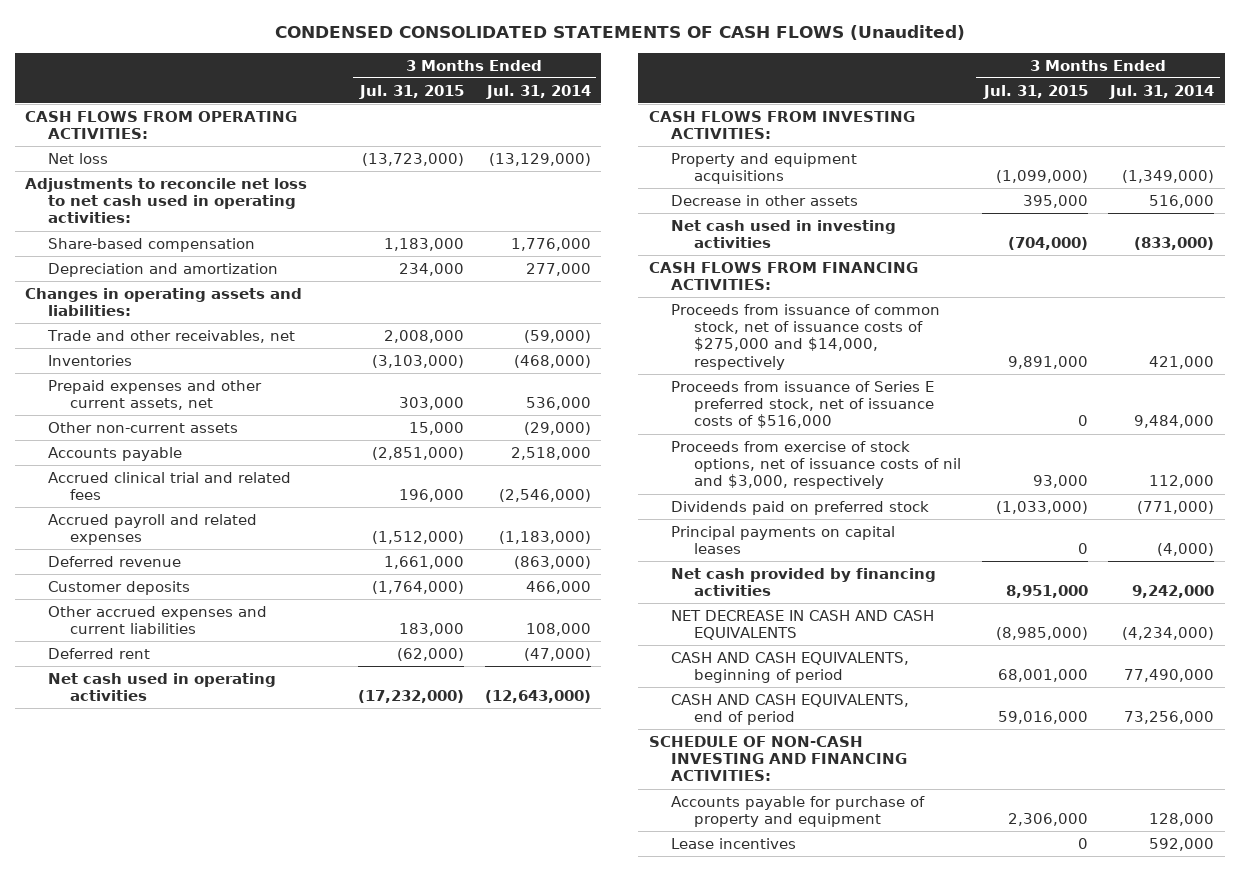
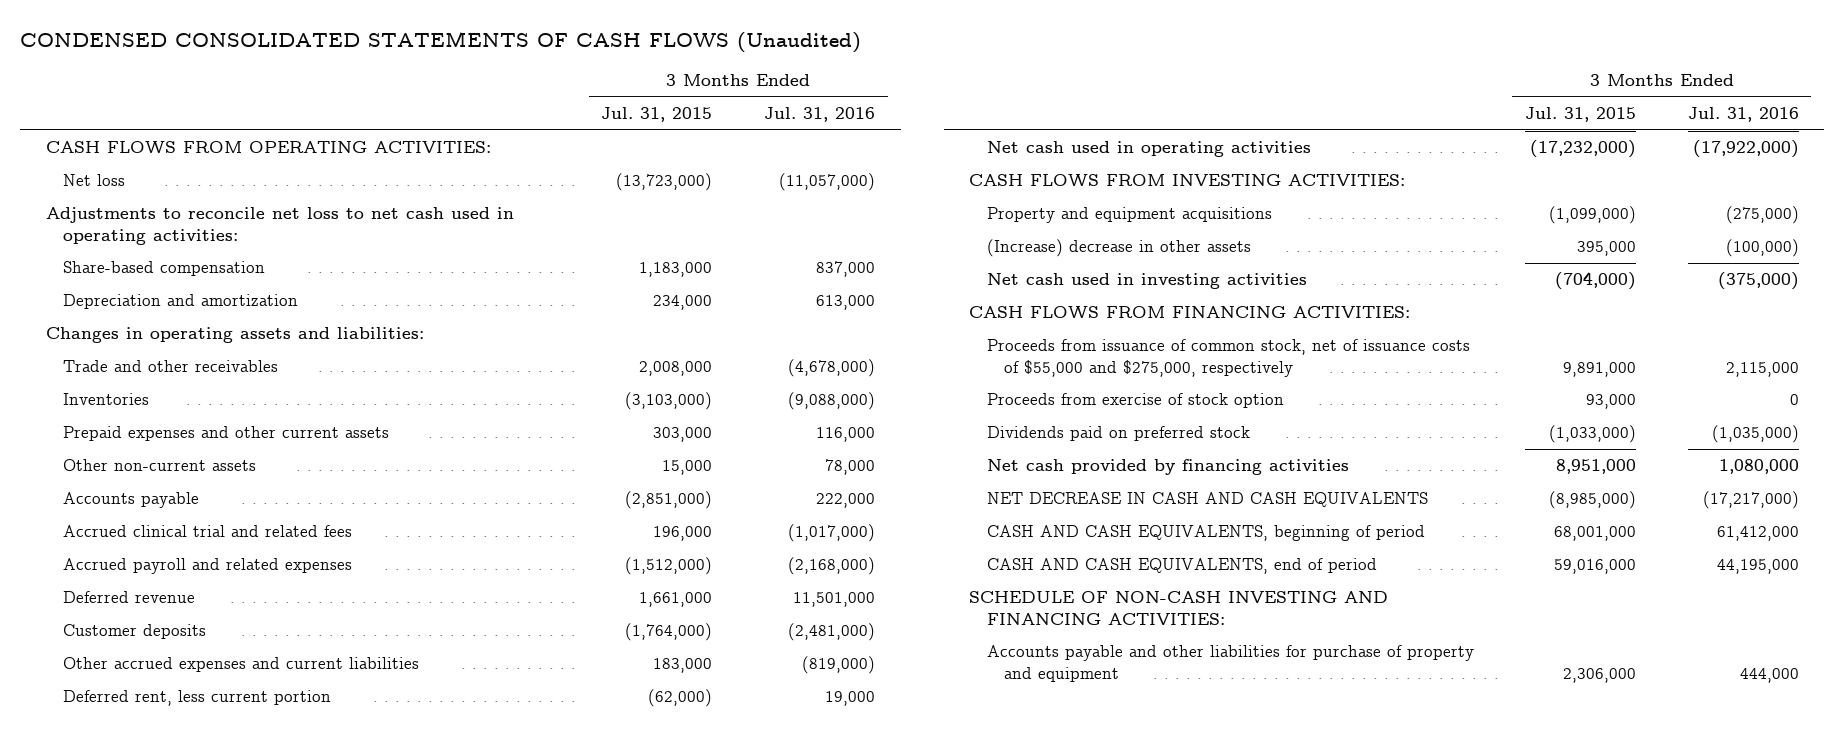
- | 3 Months Ended Jul. 31, 2015 | 3 Months Ended Jul. 31, 2014
+ | 3 Months Ended Jul. 31, 2015 | 3 Months Ended Jul. 31, 2016
- Trade and other receivables, net | 2,008,000 | (59,000)
+ Trade and other receivables | 2,008,000 | (4,678,000)
- Prepaid expenses and other current assets, net | 303,000 | 536,000
+ Prepaid expenses and other current assets | 303,000 | 116,000
- Deferred rent | (62,000) | (47,000)
+ Deferred rent, less current portion | (62,000) | 19,000
- Decrease in other assets | 395,000 | 516,000
+ (Increase) decrease in other assets | 395,000 | (100,000)
- Proceeds from issuance of common stock, net of issuance costs of $275,000 and $14,000, respectively | 9,891,000 | 421,000
- Proceeds from issuance of Series E preferred stock, net of issuance costs of $516,000 | 0 | 9,484,000
- Proceeds from exercise of stock options, net of issuance costs of nil and $3,000, respectively | 93,000 | 112,000
+ Proceeds from issuance of common stock, net of issuance costs of $55,000 and $275,000, respectively | 9,891,000 | 2,115,000
+ Proceeds from exercise of stock option | 93,000 | 0
- Principal payments on capital leases | 0 | (4,000)
- Accounts payable for purchase of property and equipment | 2,306,000 | 128,000
- Lease incentives | 0 | 592,000
+ Accounts payable and other liabilities for purchase of property and equipment | 2,306,000 | 444,000

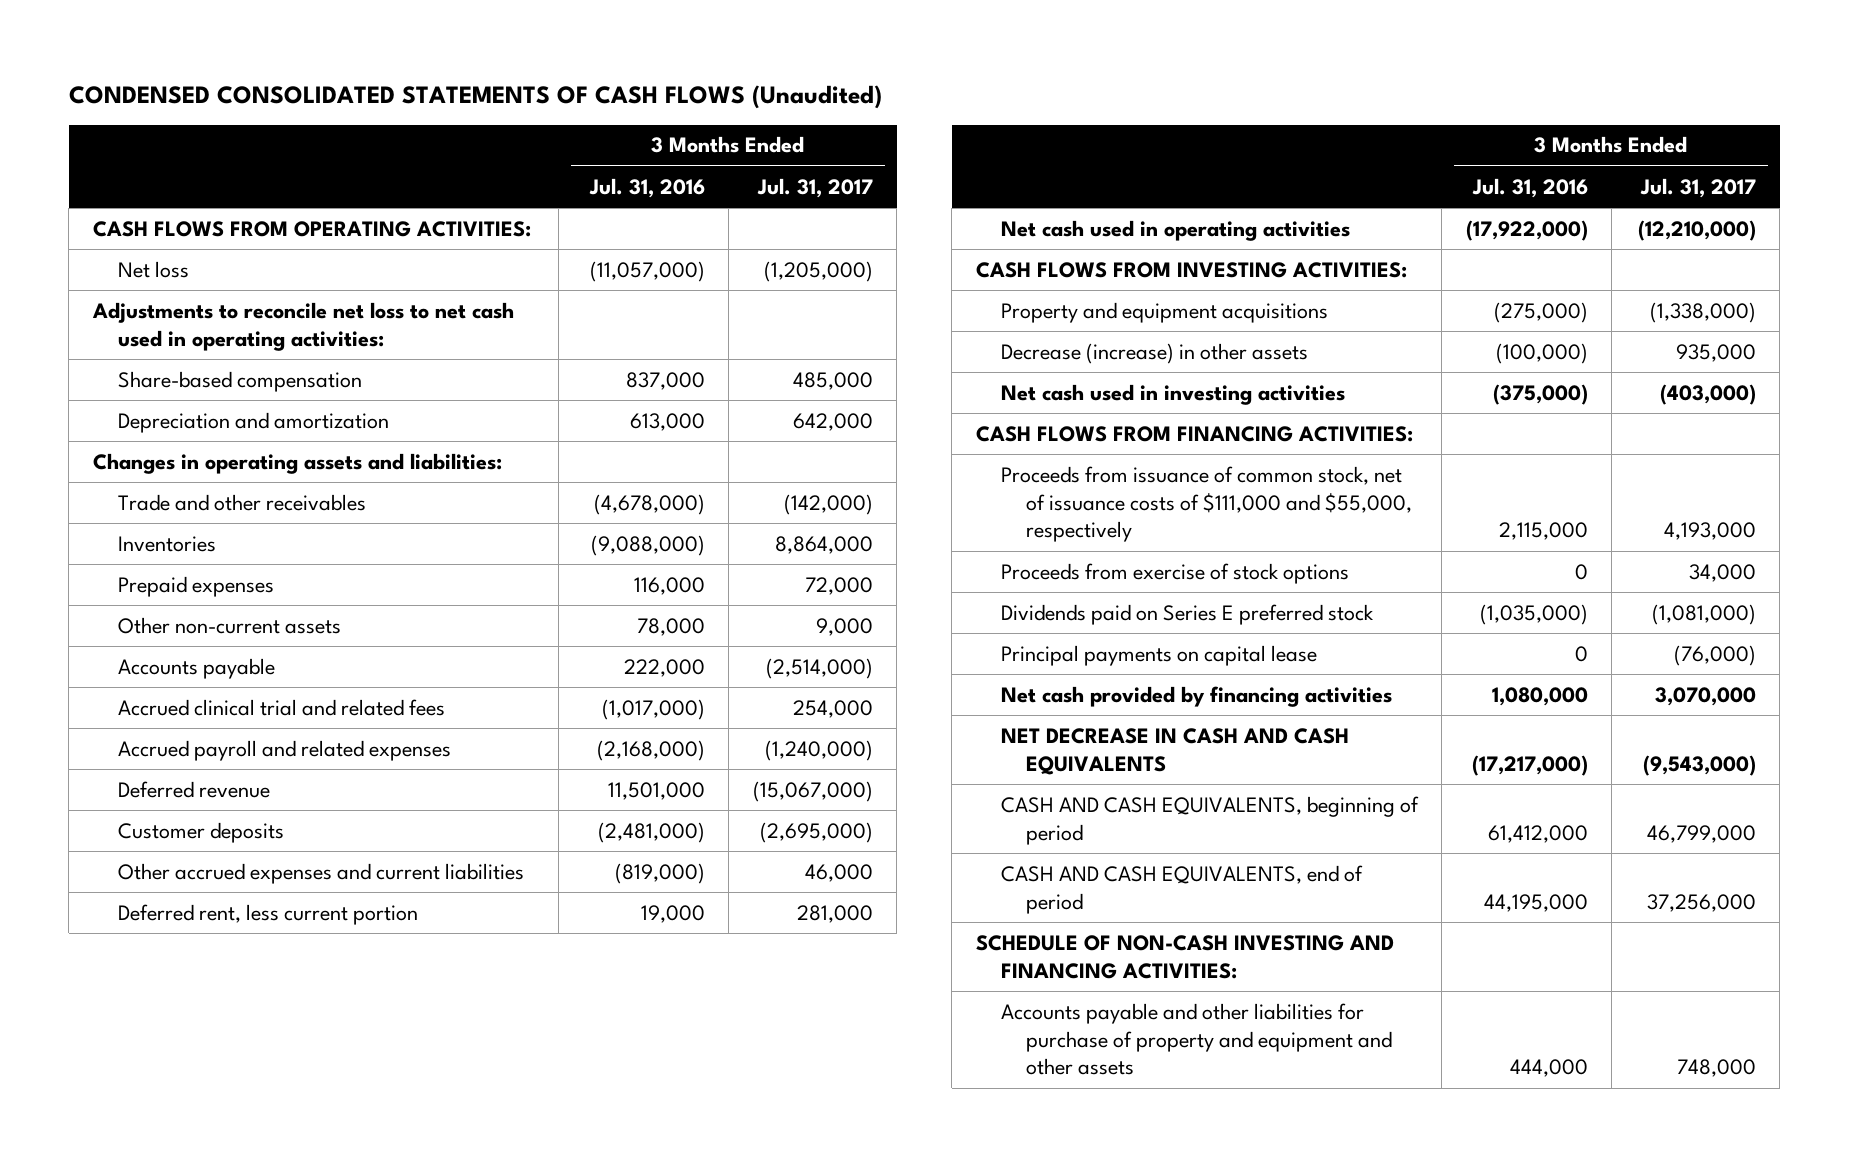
- | 3 Months Ended Jul. 31, 2015 | 3 Months Ended Jul. 31, 2016
+ | 3 Months Ended Jul. 31, 2016 | 3 Months Ended Jul. 31, 2017
- Prepaid expenses and other current assets | 303,000 | 116,000
+ Prepaid expenses | 116,000 | 72,000
- (Increase) decrease in other assets | 395,000 | (100,000)
+ Decrease (increase) in other assets | (100,000) | 935,000
- Proceeds from issuance of common stock, net of issuance costs of $55,000 and $275,000, respectively | 9,891,000 | 2,115,000
- Proceeds from exercise of stock option | 93,000 | 0
- Dividends paid on preferred stock | (1,033,000) | (1,035,000)
+ Proceeds from issuance of common stock, net of issuance costs of $111,000 and $55,000, respectively | 2,115,000 | 4,193,000
+ Proceeds from exercise of stock options | 0 | 34,000
+ Dividends paid on Series E preferred stock | (1,035,000) | (1,081,000)
+ Principal payments on capital lease | 0 | (76,000)
- Accounts payable and other liabilities for purchase of property and equipment | 2,306,000 | 444,000
+ Accounts payable and other liabilities for purchase of property and equipment and other assets | 444,000 | 748,000

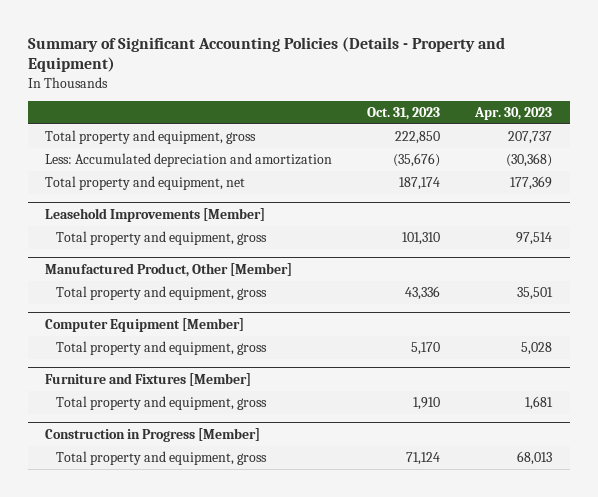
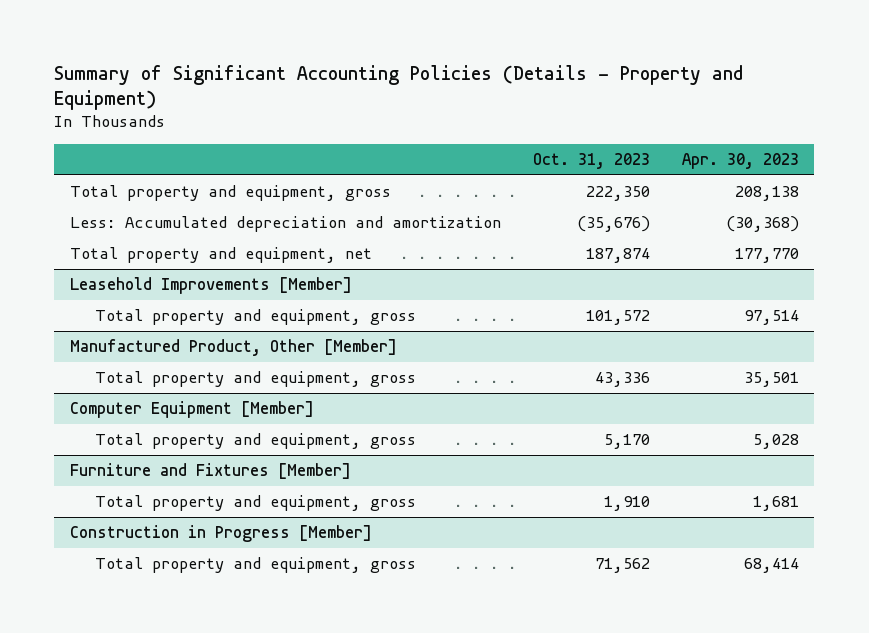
- Total property and equipment, gross | 222,850 | 207,737
+ Total property and equipment, gross | 222,350 | 208,138
- Total property and equipment, net | 187,174 | 177,369
+ Total property and equipment, net | 187,874 | 177,770
@ Leasehold Improvements [Member]
- Total property and equipment, gross | 101,310 | 97,514
+ Total property and equipment, gross | 101,572 | 97,514
@ Construction in Progress [Member]
- Total property and equipment, gross | 71,124 | 68,013
+ Total property and equipment, gross | 71,562 | 68,414

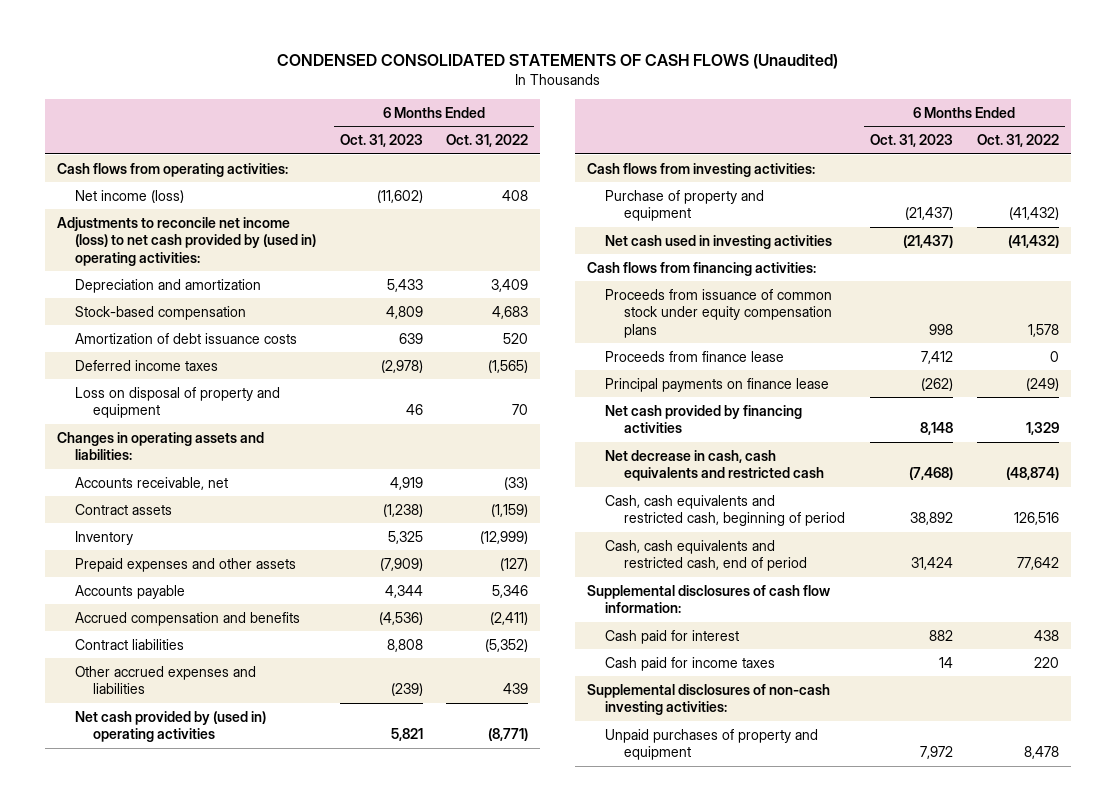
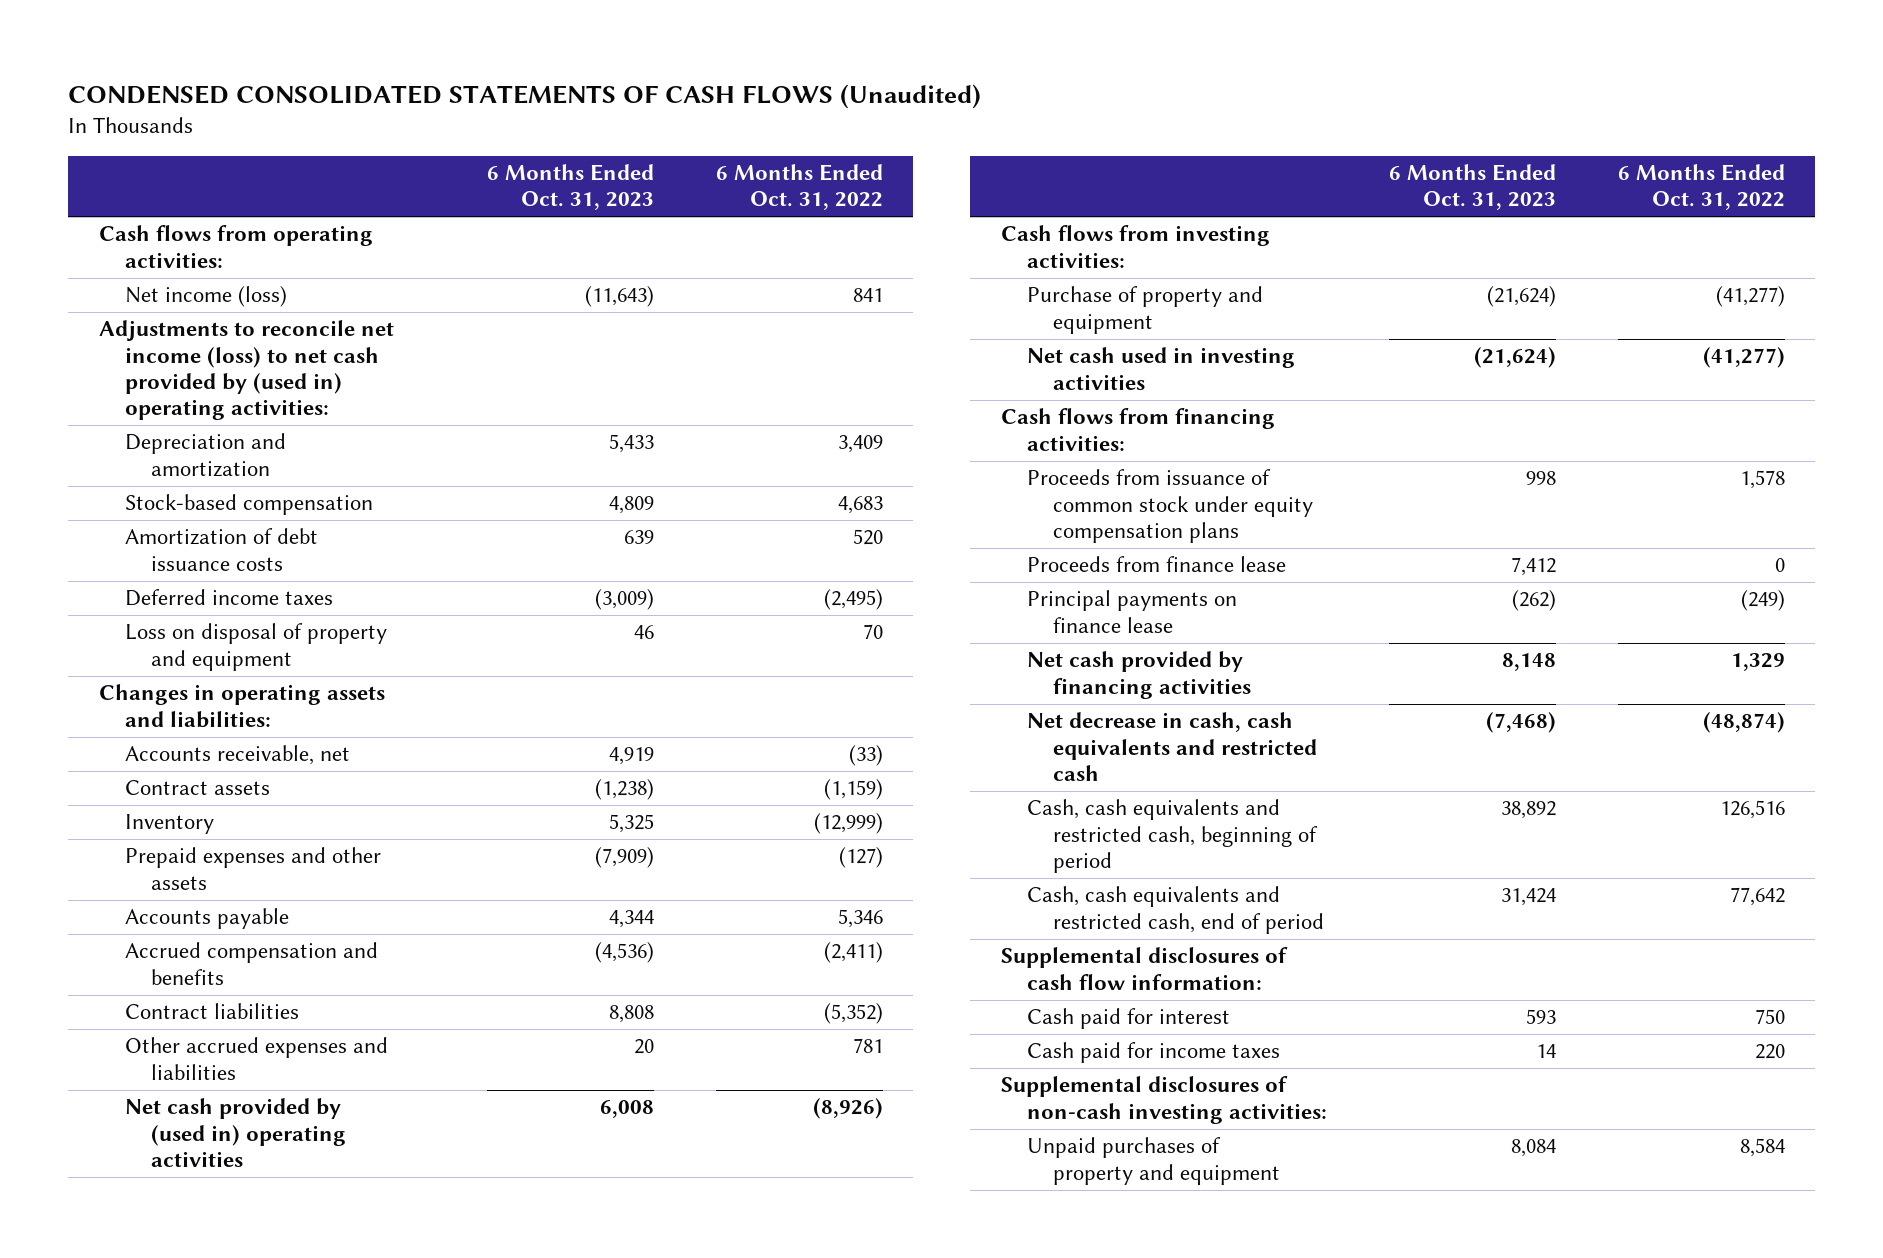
- Net income (loss) | (11,602) | 408
+ Net income (loss) | (11,643) | 841
- Deferred income taxes | (2,978) | (1,565)
+ Deferred income taxes | (3,009) | (2,495)
- Other accrued expenses and liabilities | (239) | 439
- Net cash provided by (used in) operating activities | 5,821 | (8,771)
+ Other accrued expenses and liabilities | 20 | 781
+ Net cash provided by (used in) operating activities | 6,008 | (8,926)
- Purchase of property and equipment | (21,437) | (41,432)
- Net cash used in investing activities | (21,437) | (41,432)
+ Purchase of property and equipment | (21,624) | (41,277)
+ Net cash used in investing activities | (21,624) | (41,277)
- Cash paid for interest | 882 | 438
+ Cash paid for interest | 593 | 750
- Unpaid purchases of property and equipment | 7,972 | 8,478
+ Unpaid purchases of property and equipment | 8,084 | 8,584

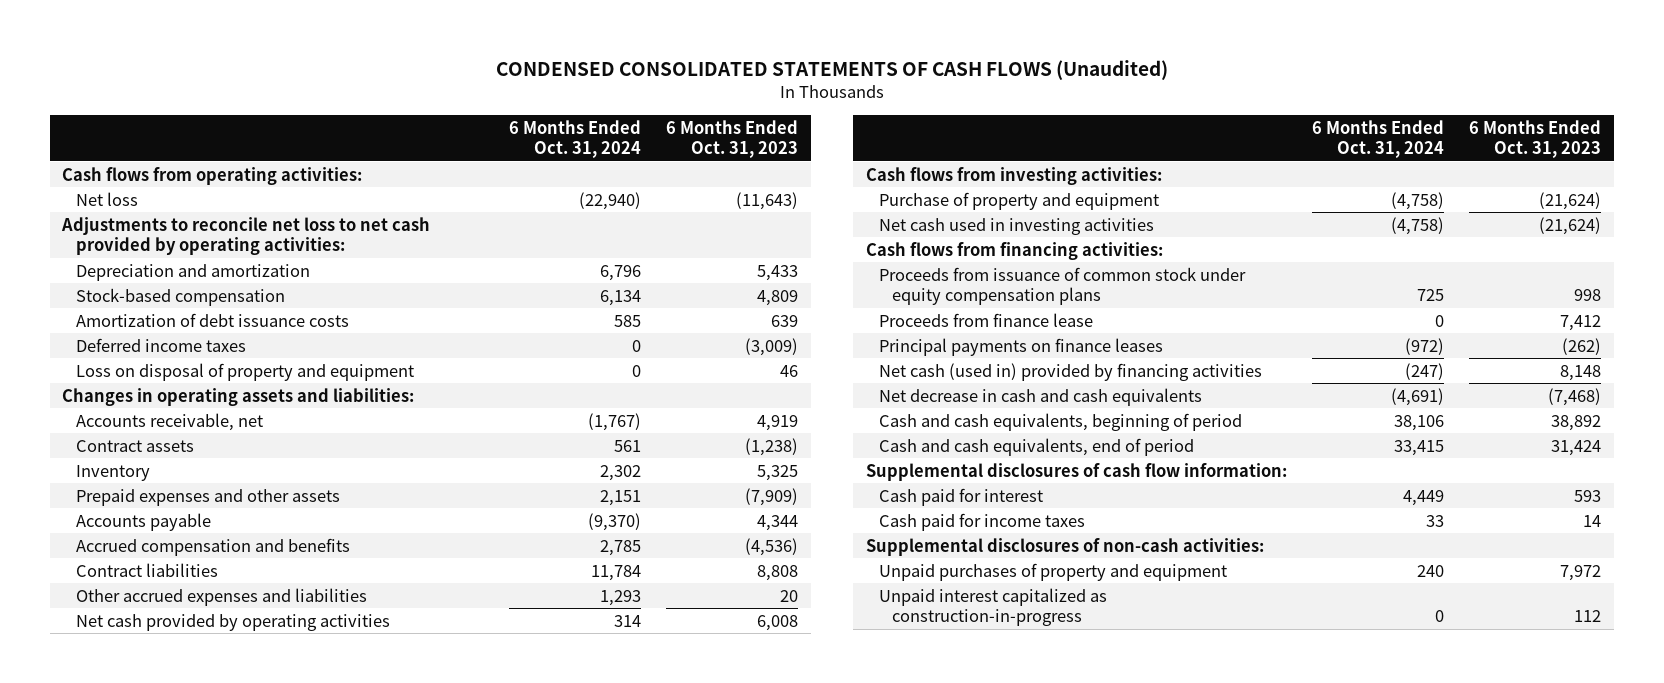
- | 6 Months Ended Oct. 31, 2023 | 6 Months Ended Oct. 31, 2022
+ | 6 Months Ended Oct. 31, 2024 | 6 Months Ended Oct. 31, 2023
- Net income (loss) | (11,643) | 841
- Adjustments to reconcile net income (loss) to net cash provided by (used in) operating activities:
+ Net loss | (22,940) | (11,643)
+ Adjustments to reconcile net loss to net cash provided by operating activities:
- Net cash provided by (used in) operating activities | 6,008 | (8,926)
+ Net cash provided by operating activities | 314 | 6,008
- Principal payments on finance lease | (262) | (249)
- Net cash provided by financing activities | 8,148 | 1,329
- Net decrease in cash, cash equivalents and restricted cash | (7,468) | (48,874)
- Cash, cash equivalents and restricted cash, beginning of period | 38,892 | 126,516
- Cash, cash equivalents and restricted cash, end of period | 31,424 | 77,642
+ Principal payments on finance leases | (972) | (262)
+ Net cash (used in) provided by financing activities | (247) | 8,148
+ Net decrease in cash and cash equivalents | (4,691) | (7,468)
+ Cash and cash equivalents, beginning of period | 38,106 | 38,892
+ Cash and cash equivalents, end of period | 33,415 | 31,424
- Supplemental disclosures of non-cash investing activities:
- Unpaid purchases of property and equipment | 8,084 | 8,584
+ Supplemental disclosures of non-cash activities:
+ Unpaid purchases of property and equipment | 240 | 7,972
+ Unpaid interest capitalized as construction-in-progress | 0 | 112

